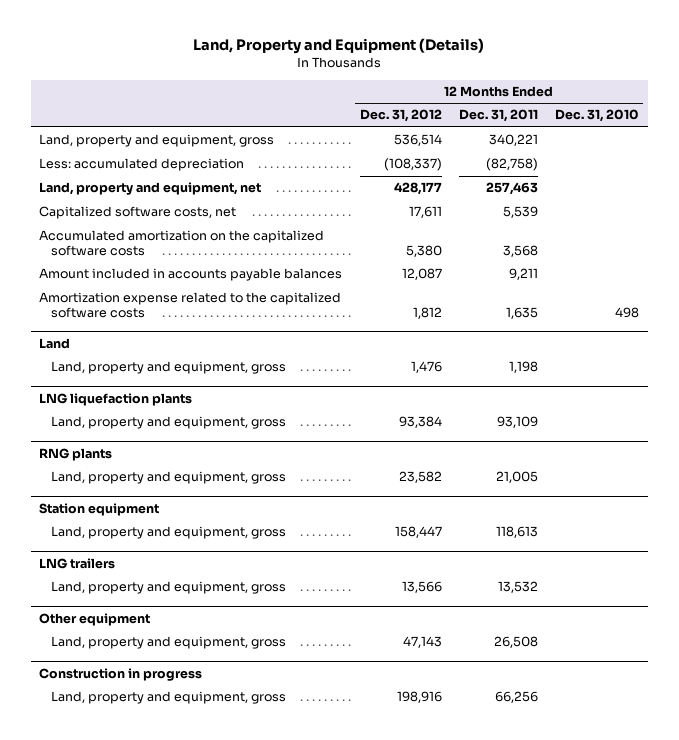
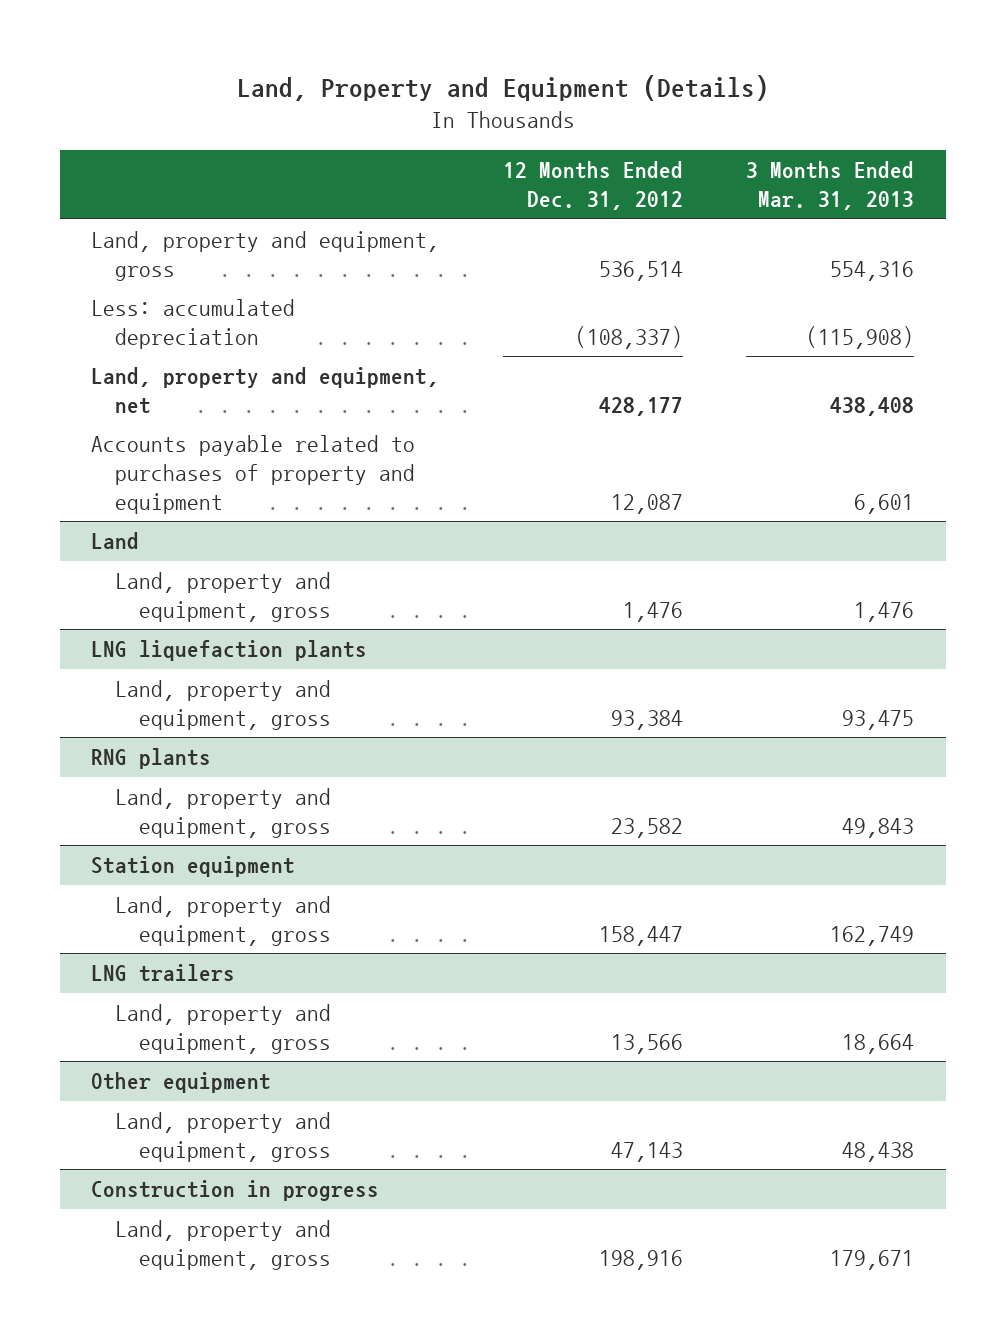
- | 12 Months Ended Dec. 31, 2012 | 12 Months Ended Dec. 31, 2011 | 12 Months Ended Dec. 31, 2010
+ | 12 Months Ended Dec. 31, 2012 | 3 Months Ended Mar. 31, 2013
- Capitalized software costs, net | 17,611 | 5,539 |
- Accumulated amortization on the capitalized software costs | 5,380 | 3,568 |
- Amount included in accounts payable balances | 12,087 | 9,211 |
- Amortization expense related to the capitalized software costs | 1,812 | 1,635 | 498
+ Accounts payable related to purchases of property and equipment | 12,087 | 6,601

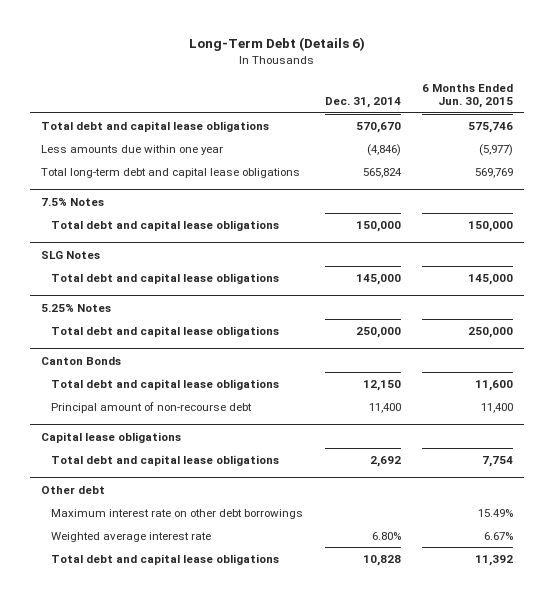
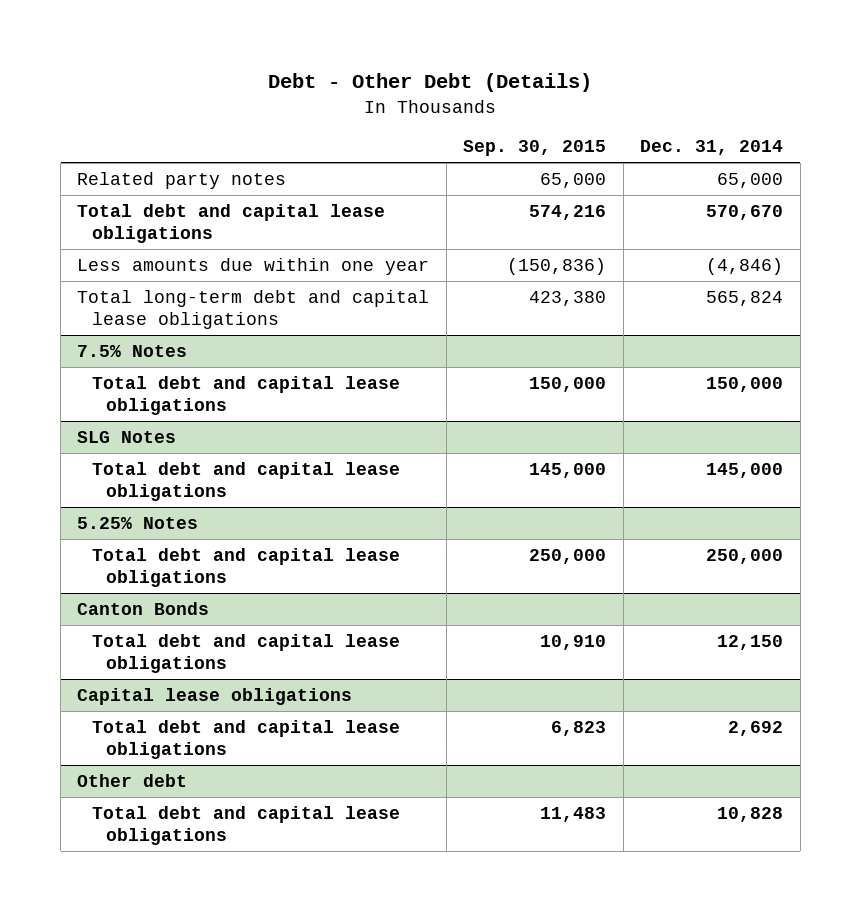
- Long-Term Debt (Details 6)
+ Debt - Other Debt (Details)
- | Dec. 31, 2014 | 6 Months Ended Jun. 30, 2015
+ | Sep. 30, 2015 | Dec. 31, 2014
+ Related party notes | 65,000 | 65,000
@ Canton Bonds
- Principal amount of non-recourse debt | 11,400 | 11,400
@ Other debt
- Maximum interest rate on other debt borrowings | | 15.49%
- Weighted average interest rate | 6.80% | 6.67%

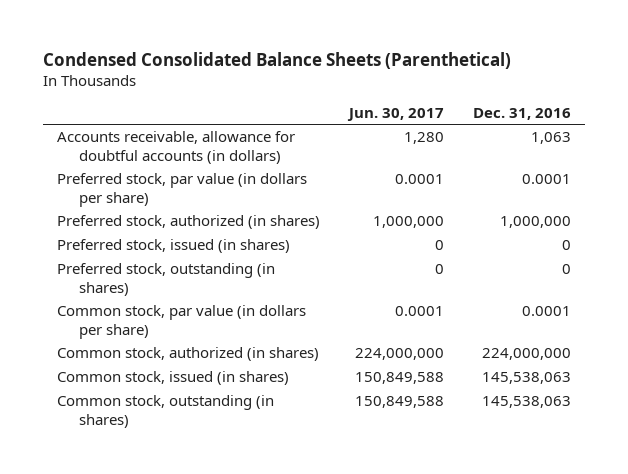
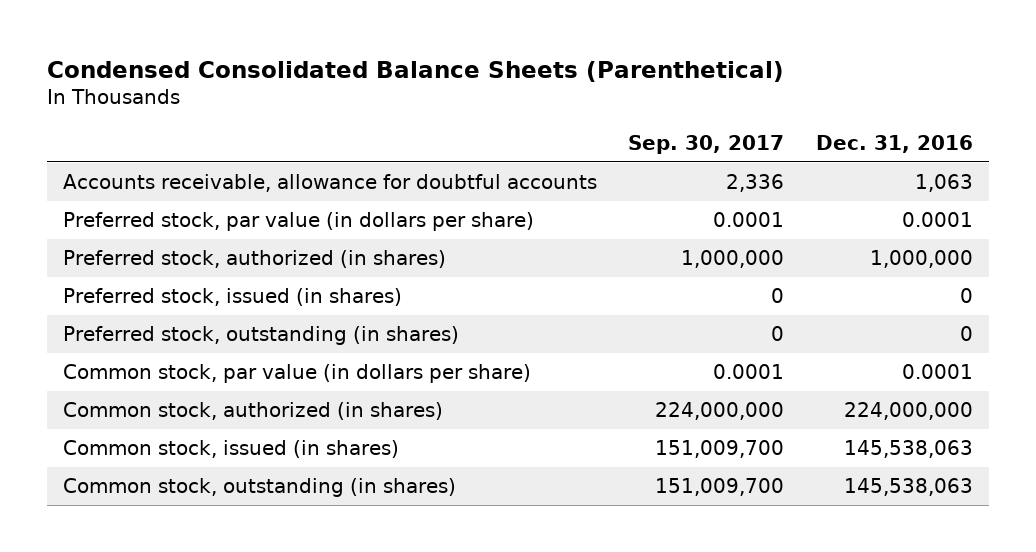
- | Jun. 30, 2017 | Dec. 31, 2016
+ | Sep. 30, 2017 | Dec. 31, 2016
- Accounts receivable, allowance for doubtful accounts (in dollars) | 1,280 | 1,063
+ Accounts receivable, allowance for doubtful accounts | 2,336 | 1,063

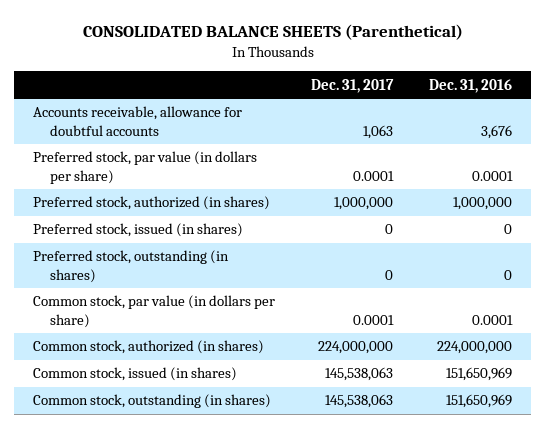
- Condensed Consolidated Balance Sheets (Parenthetical)
+ CONSOLIDATED BALANCE SHEETS (Parenthetical)
- | Sep. 30, 2017 | Dec. 31, 2016
+ | Dec. 31, 2017 | Dec. 31, 2016
- Accounts receivable, allowance for doubtful accounts | 2,336 | 1,063
+ Accounts receivable, allowance for doubtful accounts | 1,063 | 3,676
- Common stock, issued (in shares) | 151,009,700 | 145,538,063
- Common stock, outstanding (in shares) | 151,009,700 | 145,538,063
+ Common stock, issued (in shares) | 145,538,063 | 151,650,969
+ Common stock, outstanding (in shares) | 145,538,063 | 151,650,969

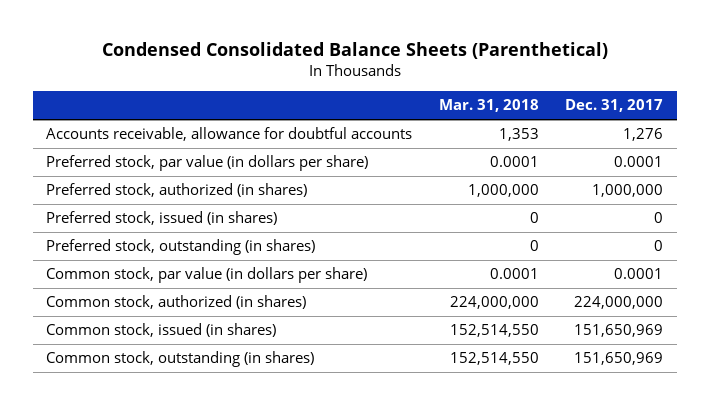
- CONSOLIDATED BALANCE SHEETS (Parenthetical)
+ Condensed Consolidated Balance Sheets (Parenthetical)
- | Dec. 31, 2017 | Dec. 31, 2016
+ | Mar. 31, 2018 | Dec. 31, 2017
- Accounts receivable, allowance for doubtful accounts | 1,063 | 3,676
+ Accounts receivable, allowance for doubtful accounts | 1,353 | 1,276
- Common stock, issued (in shares) | 145,538,063 | 151,650,969
- Common stock, outstanding (in shares) | 145,538,063 | 151,650,969
+ Common stock, issued (in shares) | 152,514,550 | 151,650,969
+ Common stock, outstanding (in shares) | 152,514,550 | 151,650,969

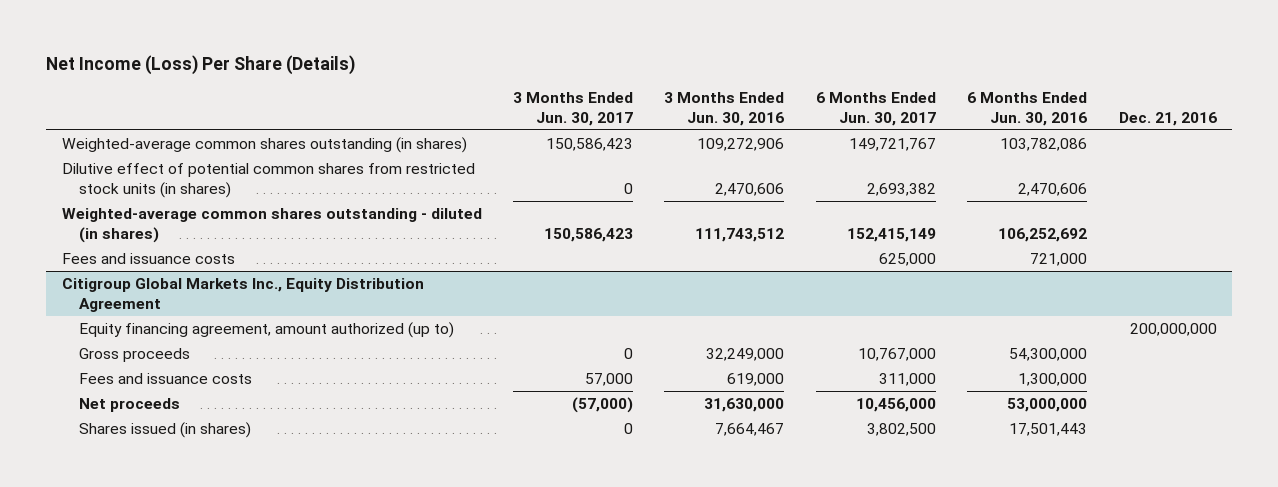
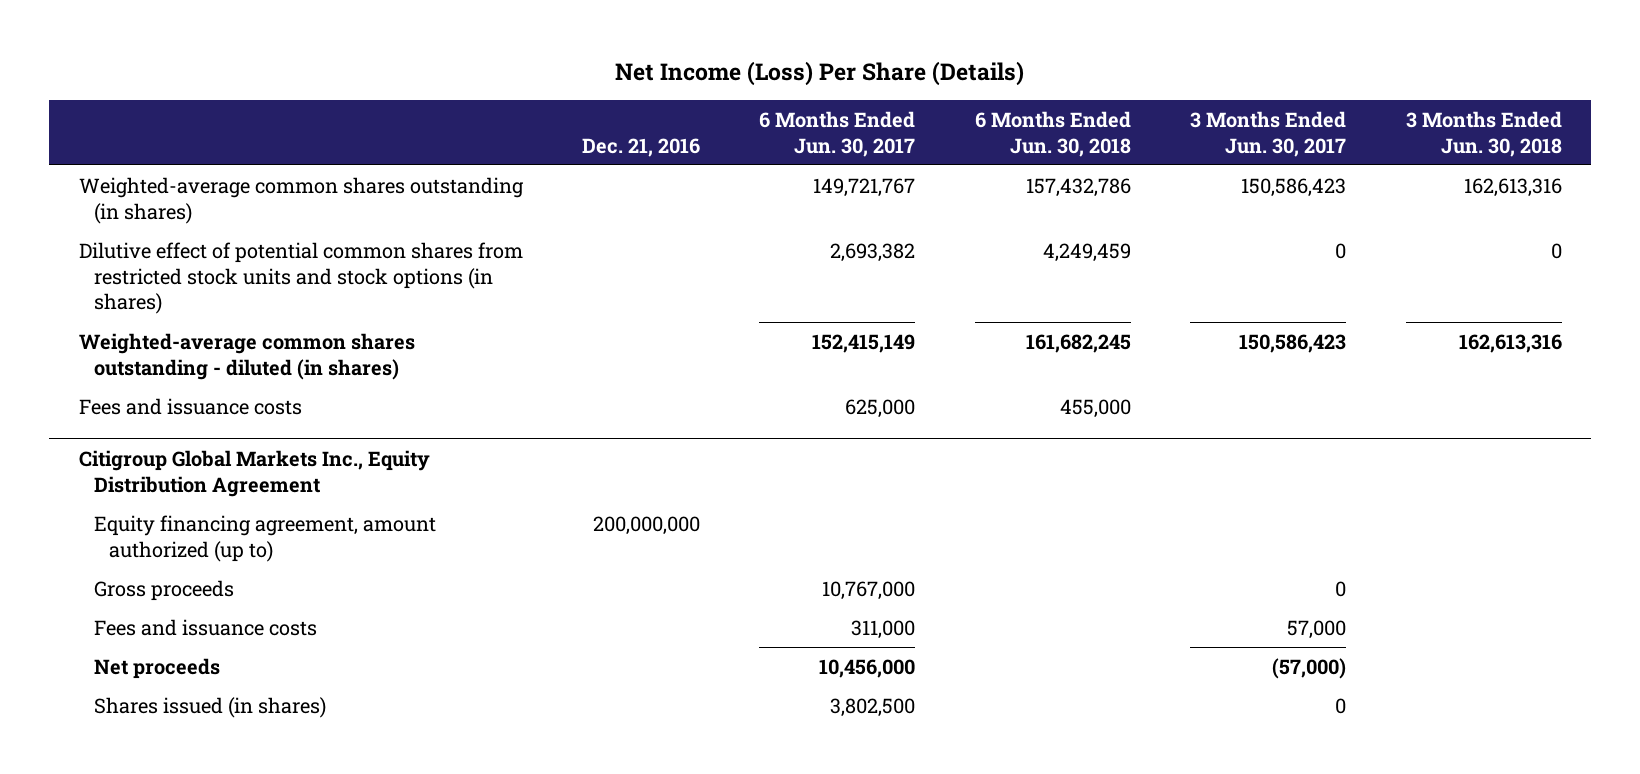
- | 3 Months Ended Jun. 30, 2017 | 3 Months Ended Jun. 30, 2016 | 6 Months Ended Jun. 30, 2017 | 6 Months Ended Jun. 30, 2016 | Dec. 21, 2016
+ | Dec. 21, 2016 | 6 Months Ended Jun. 30, 2017 | 6 Months Ended Jun. 30, 2018 | 3 Months Ended Jun. 30, 2017 | 3 Months Ended Jun. 30, 2018
- Dilutive effect of potential common shares from restricted stock units (in shares) | 0 | 2,470,606 | 2,693,382 | 2,470,606 |
+ Dilutive effect of potential common shares from restricted stock units and stock options (in shares) | | 2,693,382 | 4,249,459 | 0 | 0

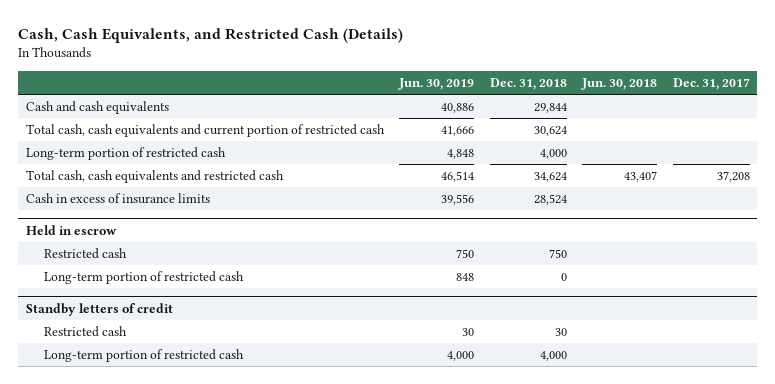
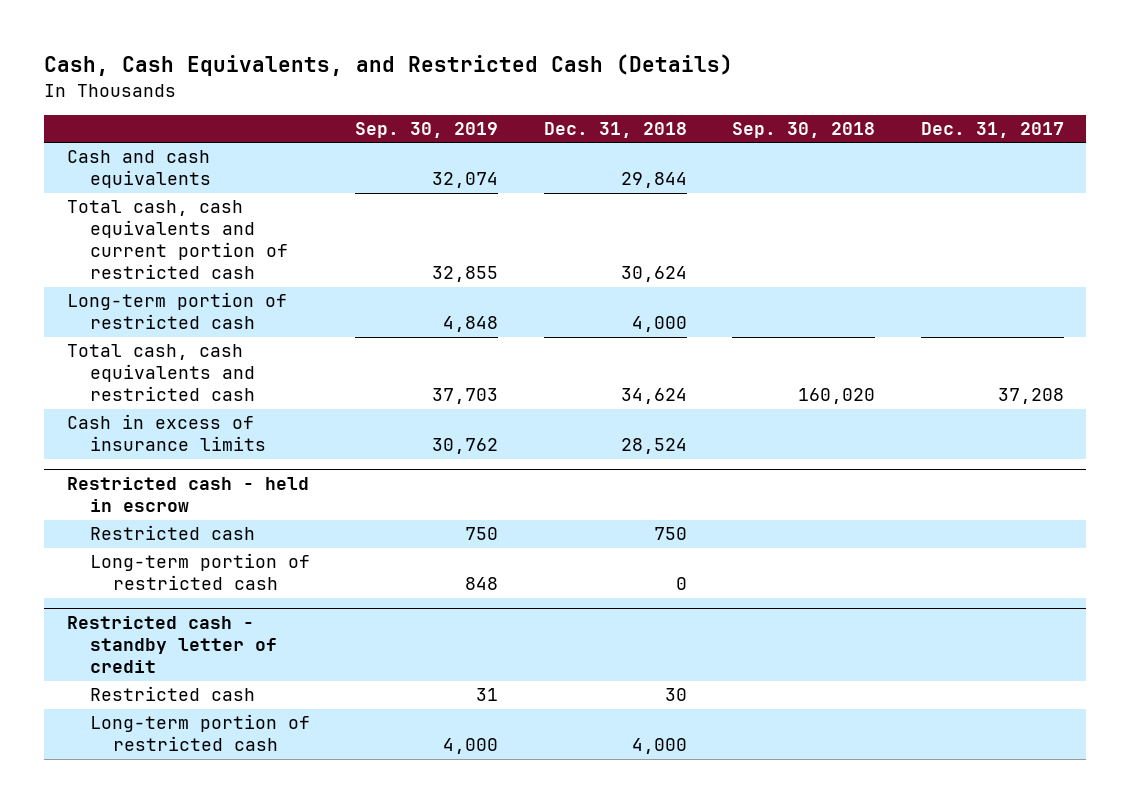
- | Jun. 30, 2019 | Dec. 31, 2018 | Jun. 30, 2018 | Dec. 31, 2017
+ | Sep. 30, 2019 | Dec. 31, 2018 | Sep. 30, 2018 | Dec. 31, 2017
- Held in escrow
+ Restricted cash - held in escrow
- Standby letters of credit
+ Restricted cash - standby letter of credit

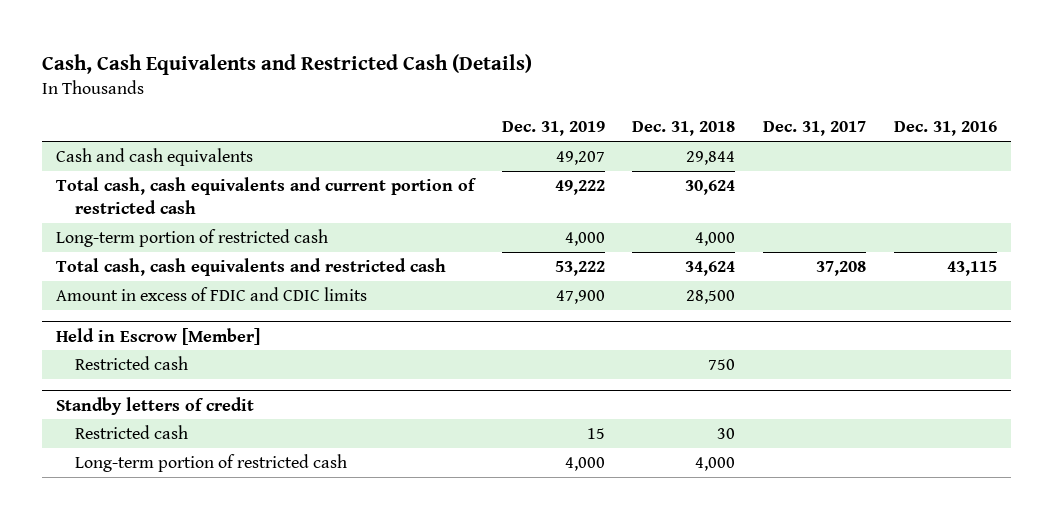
- Cash, Cash Equivalents, and Restricted Cash (Details)
+ Cash, Cash Equivalents and Restricted Cash (Details)
- | Sep. 30, 2019 | Dec. 31, 2018 | Sep. 30, 2018 | Dec. 31, 2017
+ | Dec. 31, 2019 | Dec. 31, 2018 | Dec. 31, 2017 | Dec. 31, 2016
- Cash in excess of insurance limits | 30,762 | 28,524 | |
- Restricted cash - held in escrow
+ Amount in excess of FDIC and CDIC limits | 47,900 | 28,500 | |
+ Held in Escrow [Member]
- Long-term portion of restricted cash | 848 | 0 | |
- Restricted cash - standby letter of credit
+ Standby letters of credit

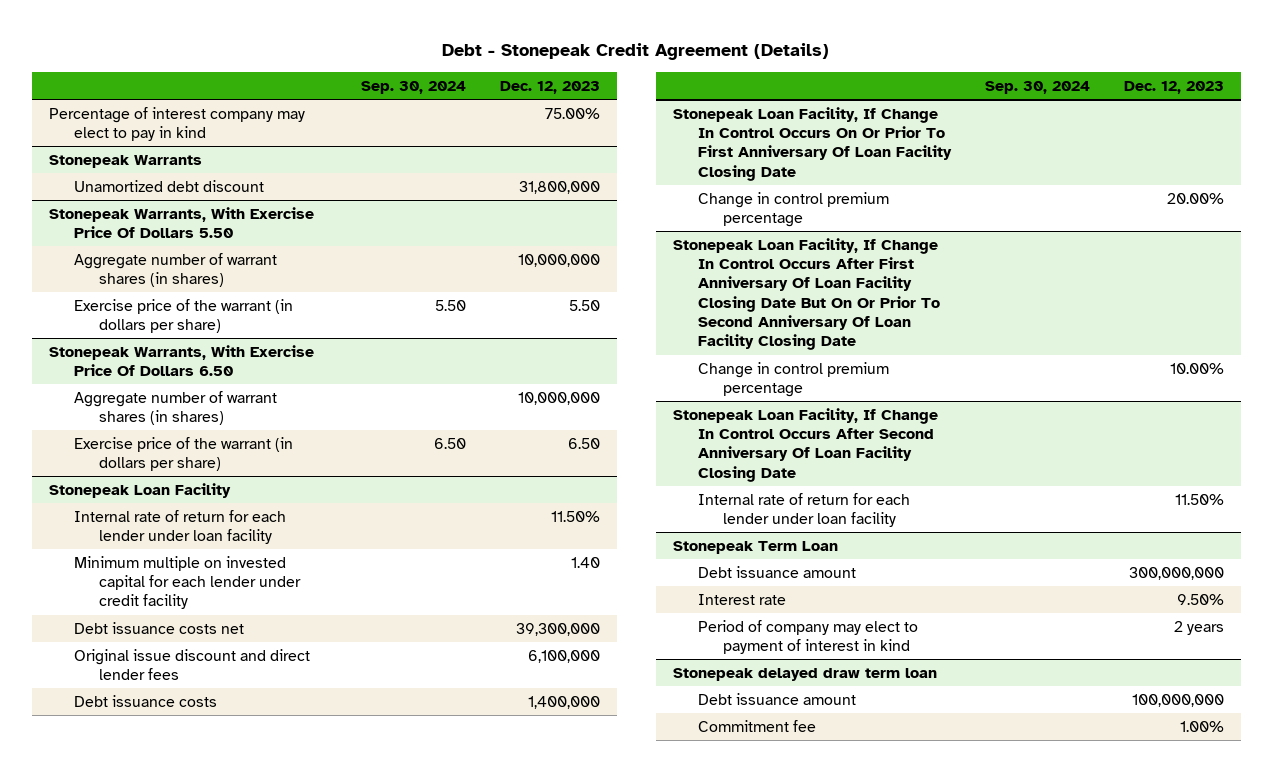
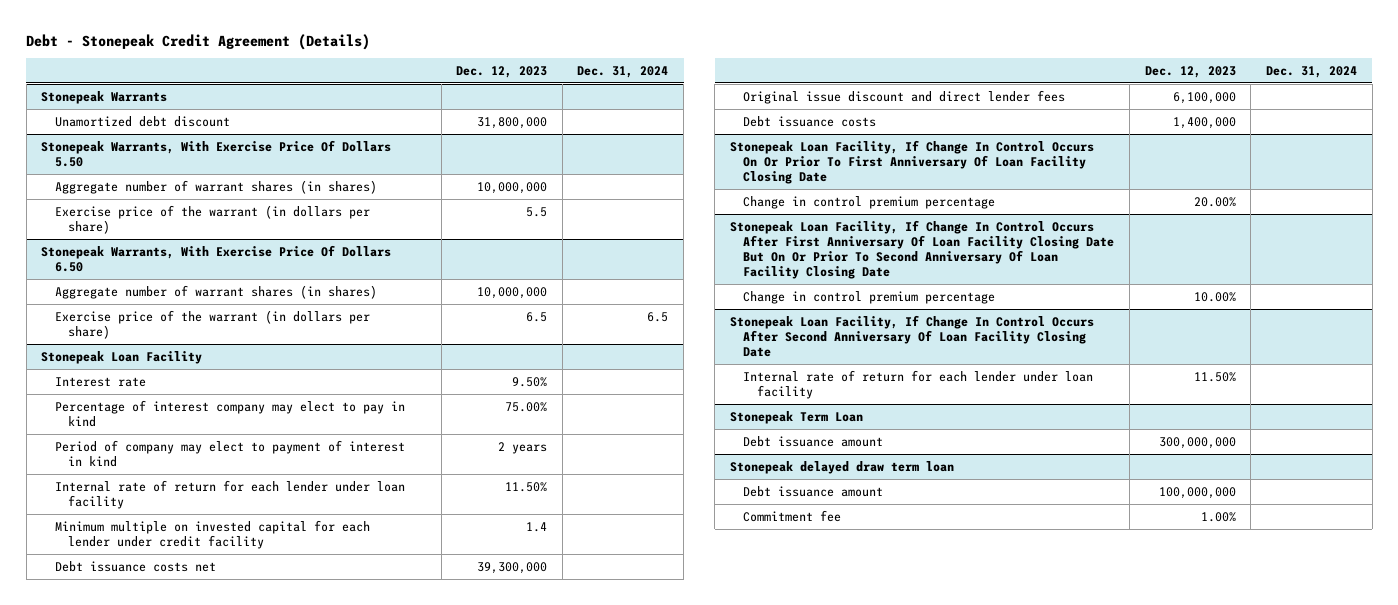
- | Sep. 30, 2024 | Dec. 12, 2023
+ | Dec. 12, 2023 | Dec. 31, 2024
- Percentage of interest company may elect to pay in kind | | 75.00%
@ Stonepeak Warrants, With Exercise Price Of Dollars 5.50
- Exercise price of the warrant (in dollars per share) | 5.50 | 5.50
+ Exercise price of the warrant (in dollars per share) | 5.5 |
@ Stonepeak Warrants, With Exercise Price Of Dollars 6.50
- Exercise price of the warrant (in dollars per share) | 6.50 | 6.50
+ Exercise price of the warrant (in dollars per share) | 6.5 | 6.5
@ Stonepeak Loan Facility
+ Interest rate | 9.50% |
+ Percentage of interest company may elect to pay in kind | 75.00% |
+ Period of company may elect to payment of interest in kind | 2 years |
- Minimum multiple on invested capital for each lender under credit facility | | 1.40
+ Minimum multiple on invested capital for each lender under credit facility | 1.4 |
@ Stonepeak Term Loan
- Interest rate | | 9.50%
- Period of company may elect to payment of interest in kind | | 2 years

